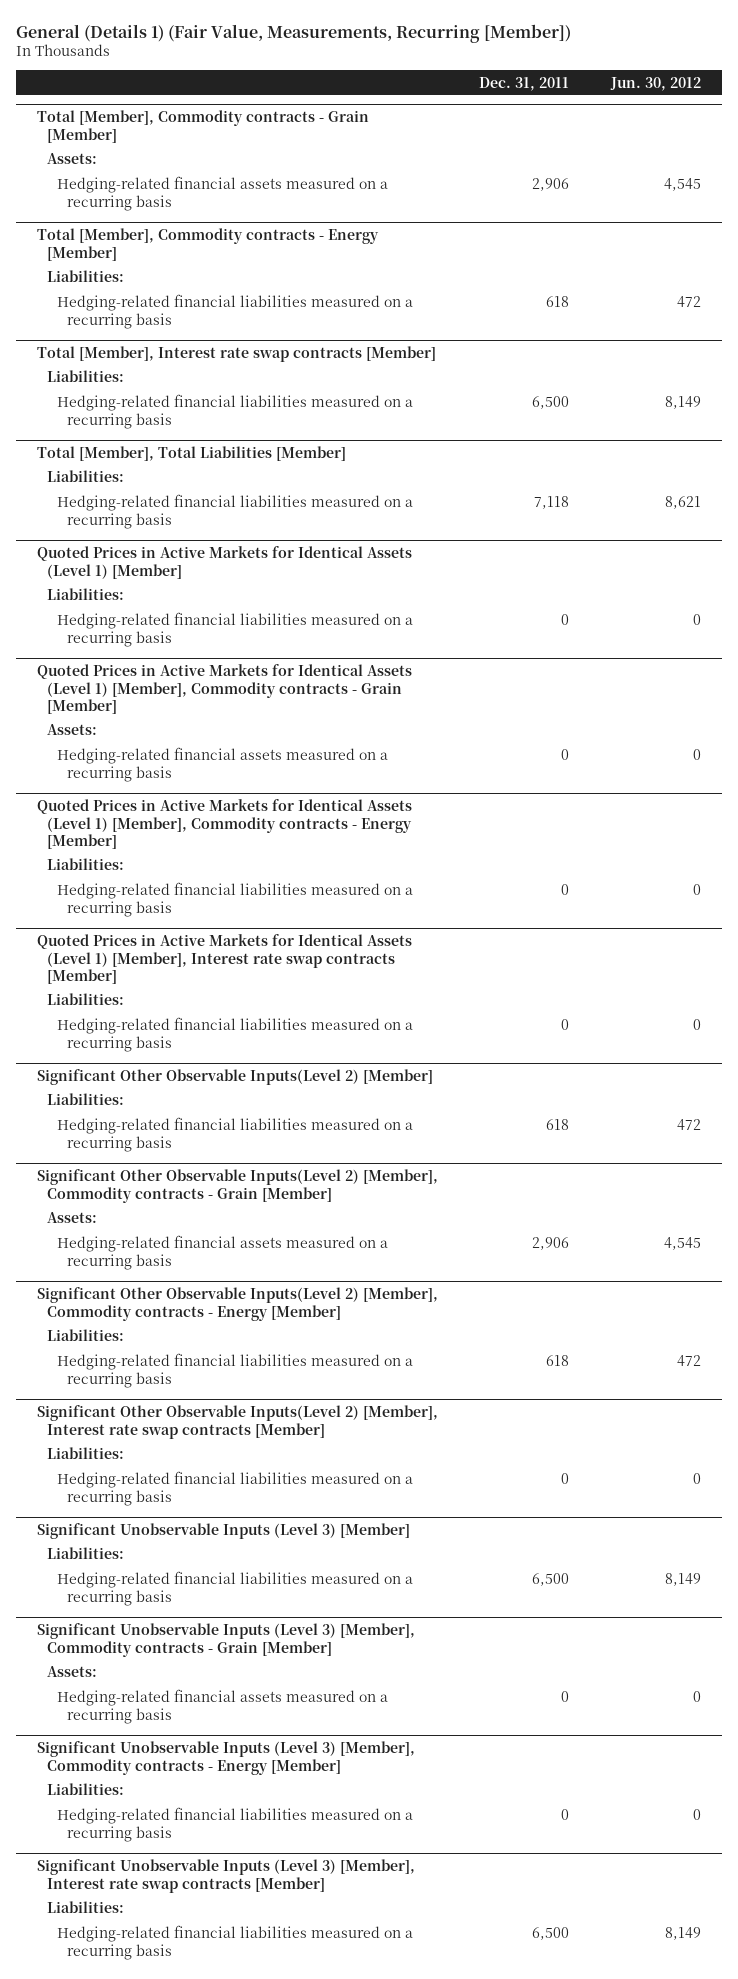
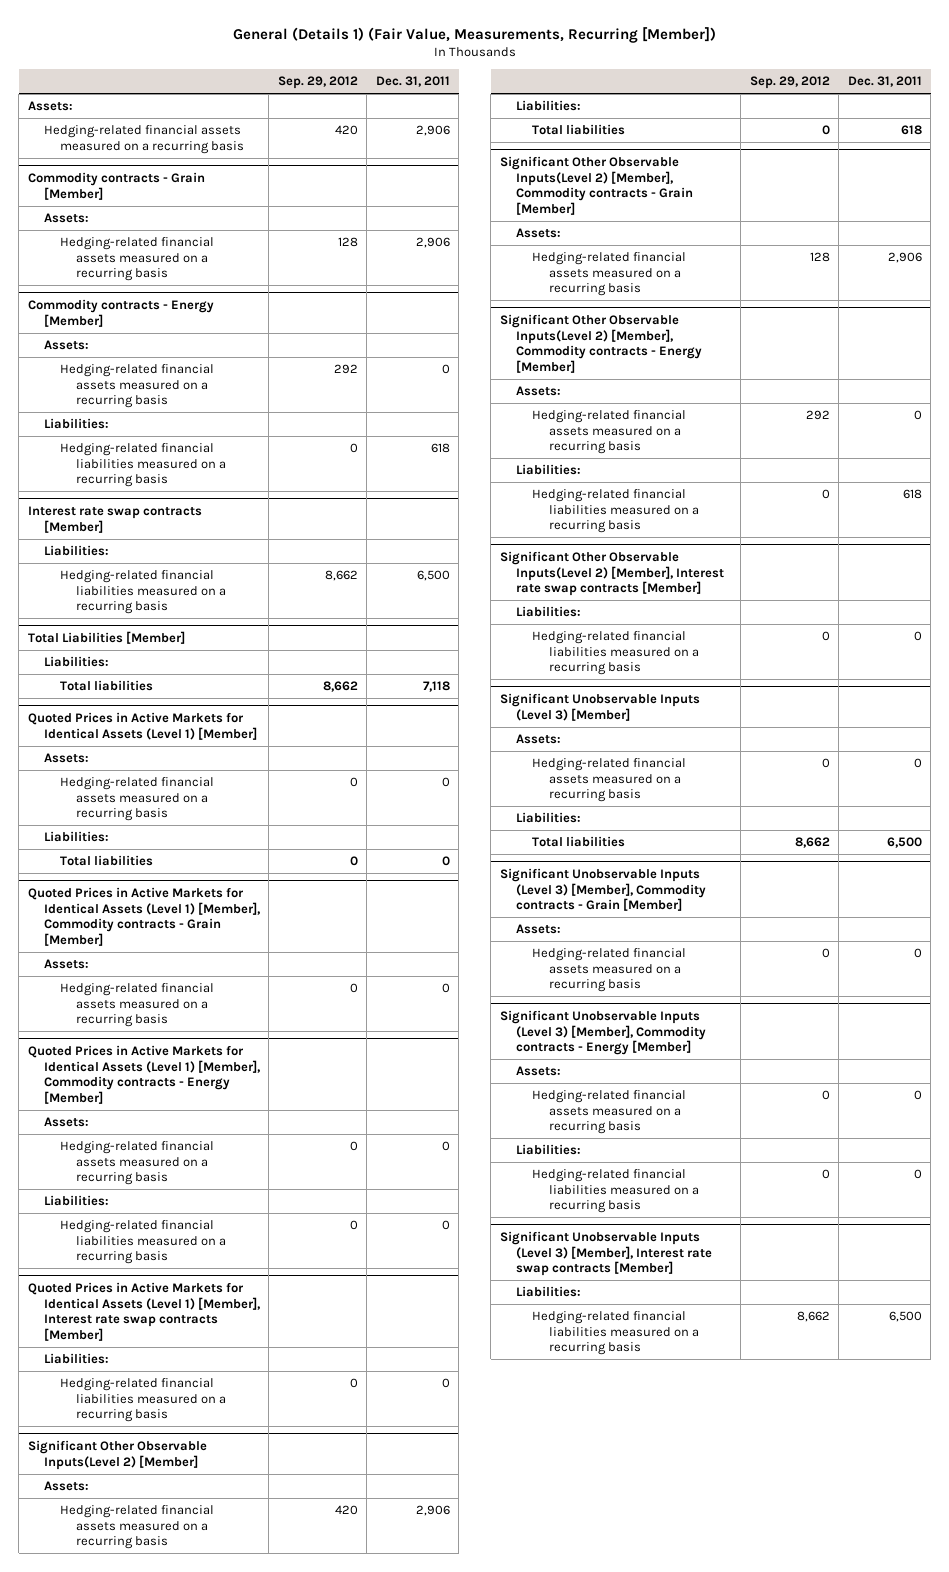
- | Dec. 31, 2011 | Jun. 30, 2012
+ | Sep. 29, 2012 | Dec. 31, 2011
- Total [Member], Commodity contracts - Grain [Member]
- Total [Member], Commodity contracts - Energy [Member]
+ Commodity contracts - Grain [Member]
+ Assets:
+ Hedging-related financial assets measured on a recurring basis | 128 | 2,906
+ Commodity contracts - Energy [Member]
+ Assets:
+ Hedging-related financial assets measured on a recurring basis | 292 | 0
- Total [Member], Interest rate swap contracts [Member]
+ Interest rate swap contracts [Member]
- Total [Member], Total Liabilities [Member]
+ Total Liabilities [Member]
- Hedging-related financial liabilities measured on a recurring basis | 7,118 | 8,621
+ Total liabilities | 8,662 | 7,118
@ Quoted Prices in Active Markets for Identical Assets (Level 1) [Member]
+ Assets:
+ Hedging-related financial assets measured on a recurring basis | 0 | 0
- Hedging-related financial liabilities measured on a recurring basis | 0 | 0
+ Total liabilities | 0 | 0
@ Quoted Prices in Active Markets for Identical Assets (Level 1) [Member], Commodity contracts - Energy [Member]
+ Assets:
+ Hedging-related financial assets measured on a recurring basis | 0 | 0
@ Significant Other Observable Inputs(Level 2) [Member]
+ Assets:
+ Hedging-related financial assets measured on a recurring basis | 420 | 2,906
- Hedging-related financial liabilities measured on a recurring basis | 618 | 472
+ Total liabilities | 0 | 618
@ Significant Other Observable Inputs(Level 2) [Member], Commodity contracts - Energy [Member]
+ Assets:
+ Hedging-related financial assets measured on a recurring basis | 292 | 0
@ Significant Unobservable Inputs (Level 3) [Member]
+ Assets:
+ Hedging-related financial assets measured on a recurring basis | 0 | 0
- Hedging-related financial liabilities measured on a recurring basis | 6,500 | 8,149
+ Total liabilities | 8,662 | 6,500
@ Significant Unobservable Inputs (Level 3) [Member], Commodity contracts - Energy [Member]
+ Assets:
+ Hedging-related financial assets measured on a recurring basis | 0 | 0

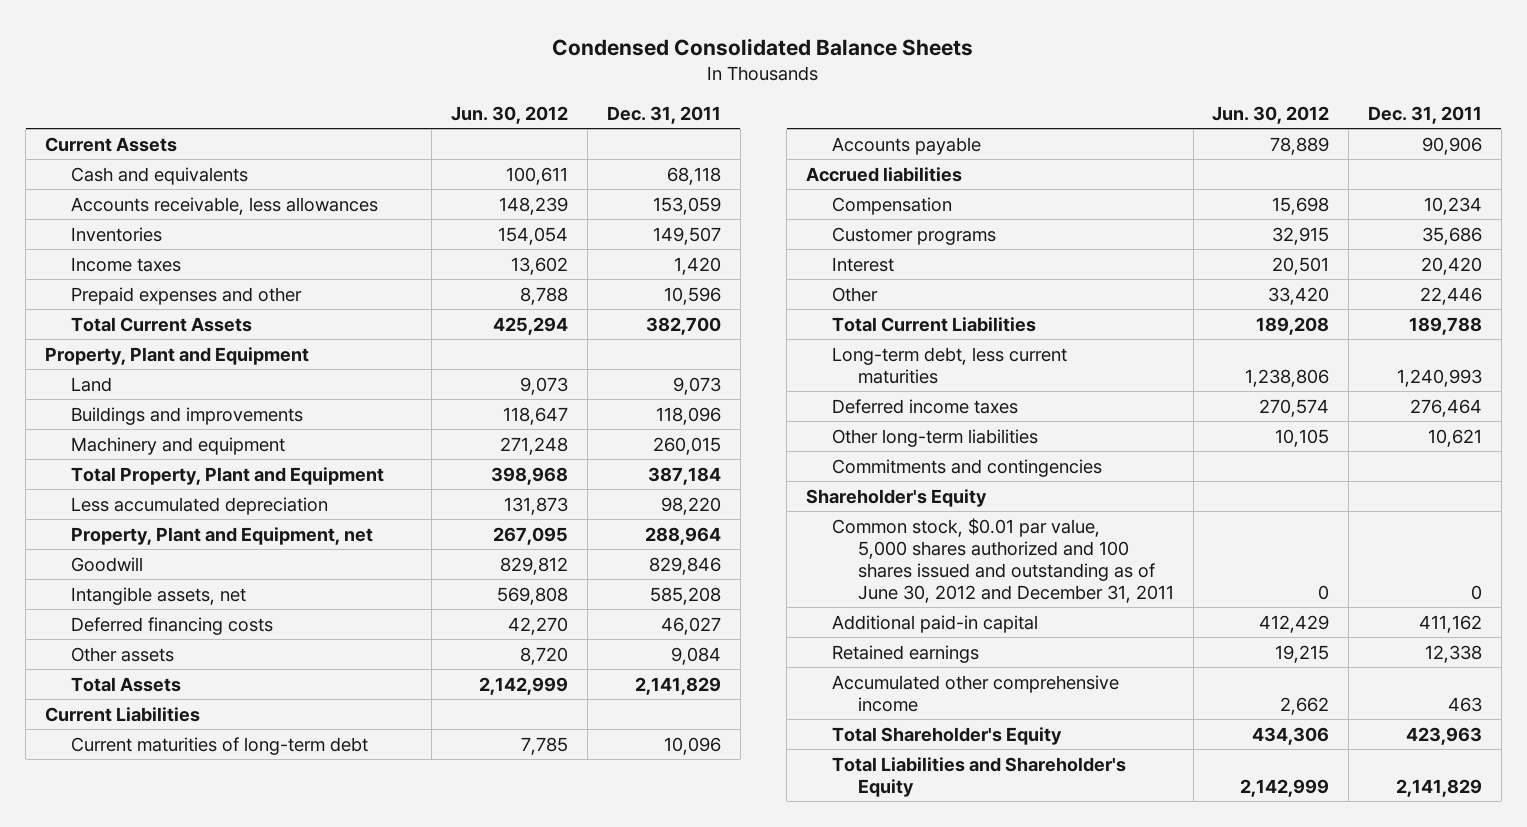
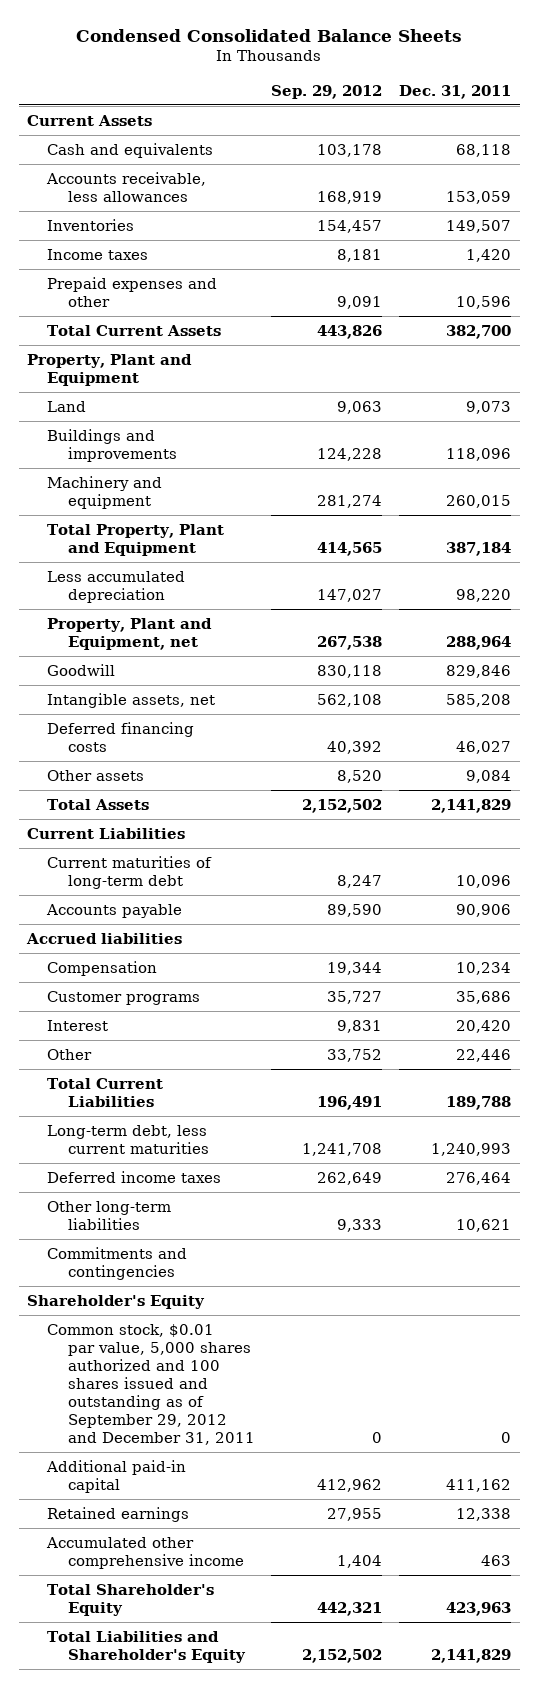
- | Jun. 30, 2012 | Dec. 31, 2011
+ | Sep. 29, 2012 | Dec. 31, 2011
- Common stock, $0.01 par value, 5,000 shares authorized and 100 shares issued and outstanding as of June 30, 2012 and December 31, 2011 | 0 | 0
+ Common stock, $0.01 par value, 5,000 shares authorized and 100 shares issued and outstanding as of September 29, 2012 and December 31, 2011 | 0 | 0

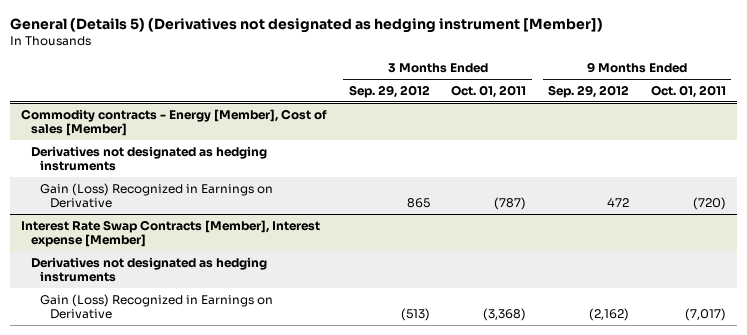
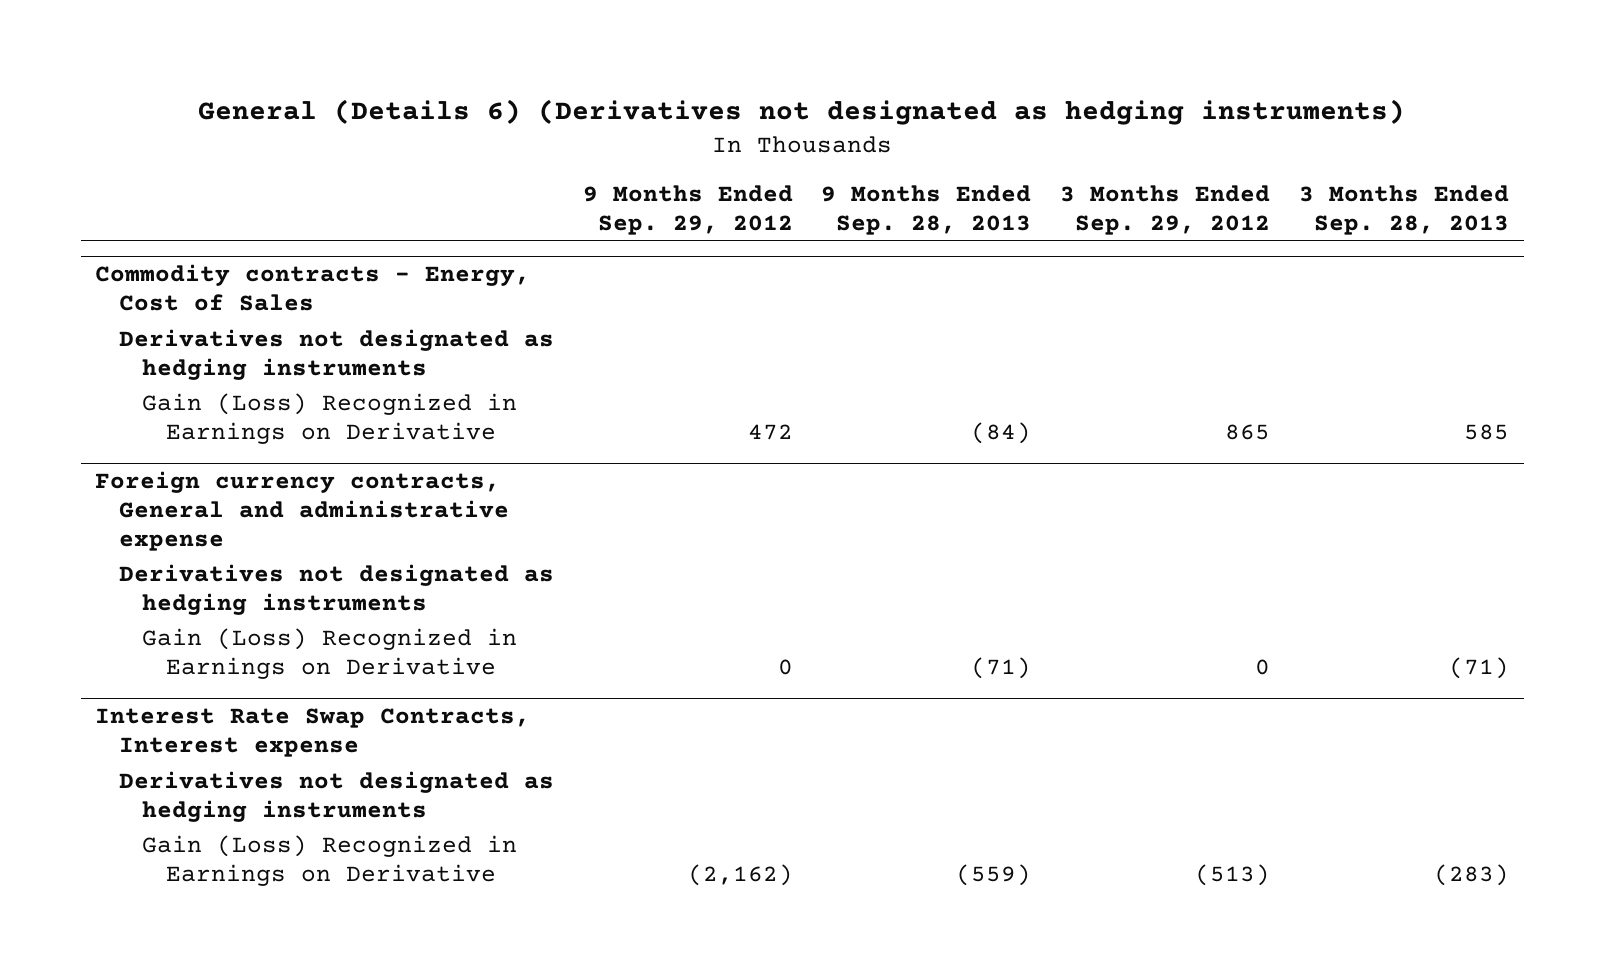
- General (Details 5) (Derivatives not designated as hedging instrument [Member])
+ General (Details 6) (Derivatives not designated as hedging instruments)
- | 3 Months Ended Sep. 29, 2012 | 3 Months Ended Oct. 01, 2011 | 9 Months Ended Sep. 29, 2012 | 9 Months Ended Oct. 01, 2011
+ | 9 Months Ended Sep. 29, 2012 | 9 Months Ended Sep. 28, 2013 | 3 Months Ended Sep. 29, 2012 | 3 Months Ended Sep. 28, 2013
- Commodity contracts - Energy [Member], Cost of sales [Member]
+ Commodity contracts - Energy, Cost of Sales
- Interest Rate Swap Contracts [Member], Interest expense [Member]
+ Foreign currency contracts, General and administrative expense
+ Gain (Loss) Recognized in Earnings on Derivative | 0 | (71) | 0 | (71)
+ Interest Rate Swap Contracts, Interest expense
+ Derivatives not designated as hedging instruments

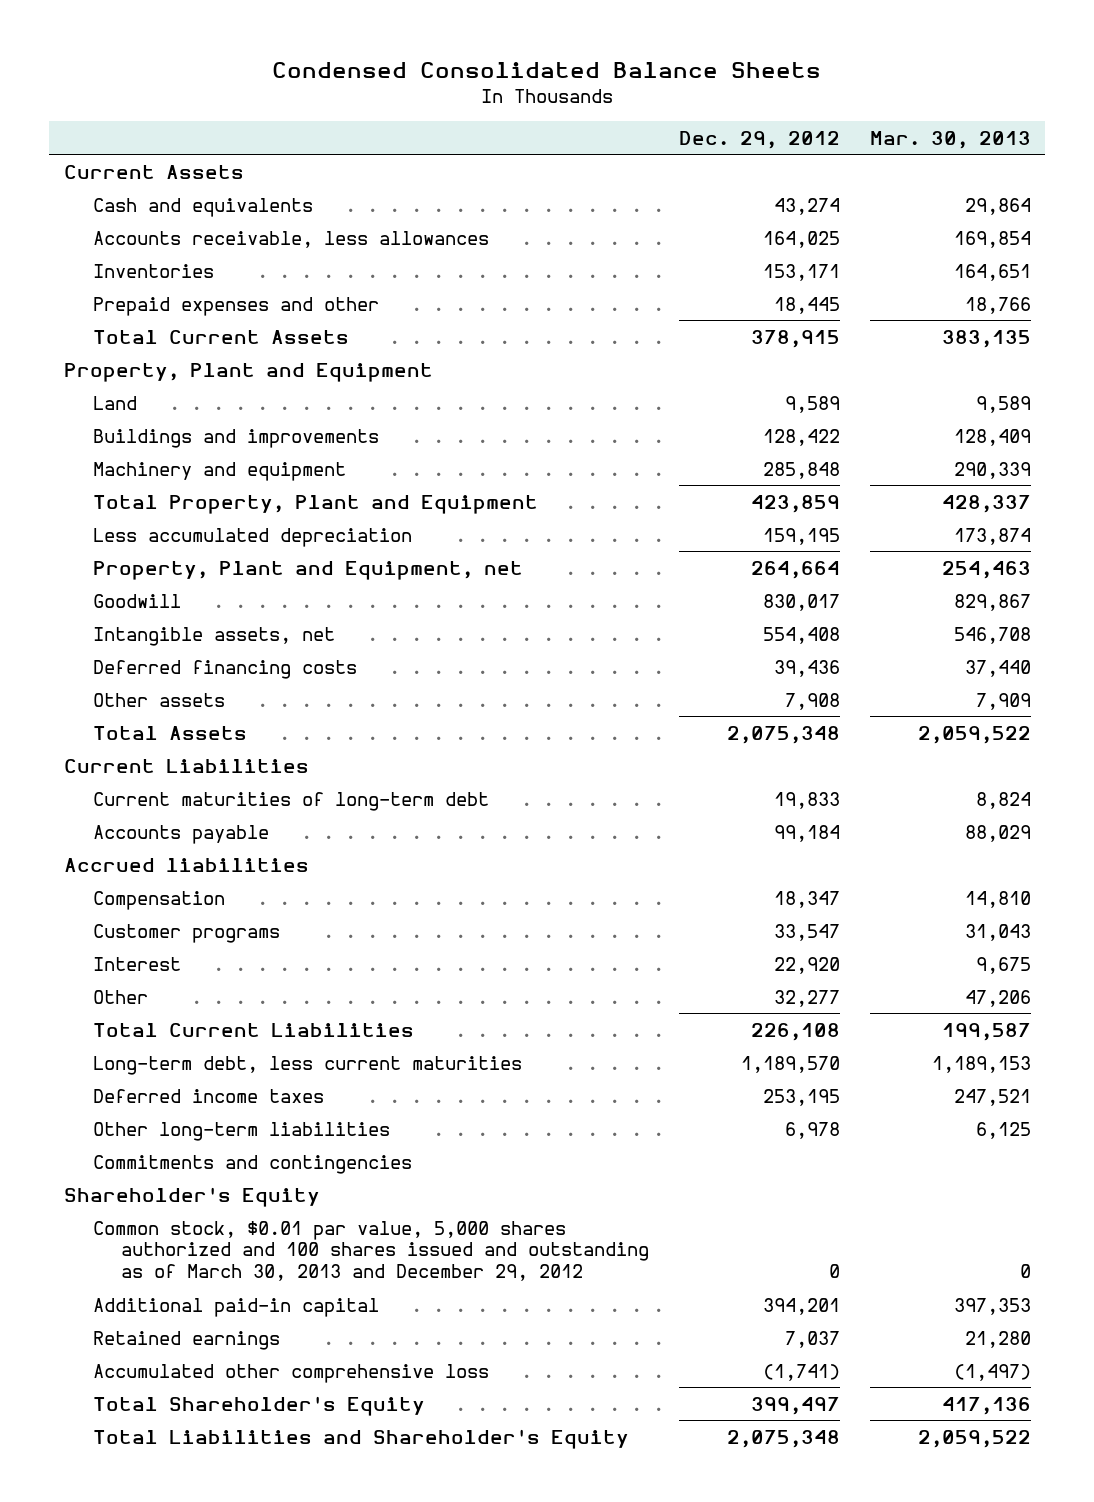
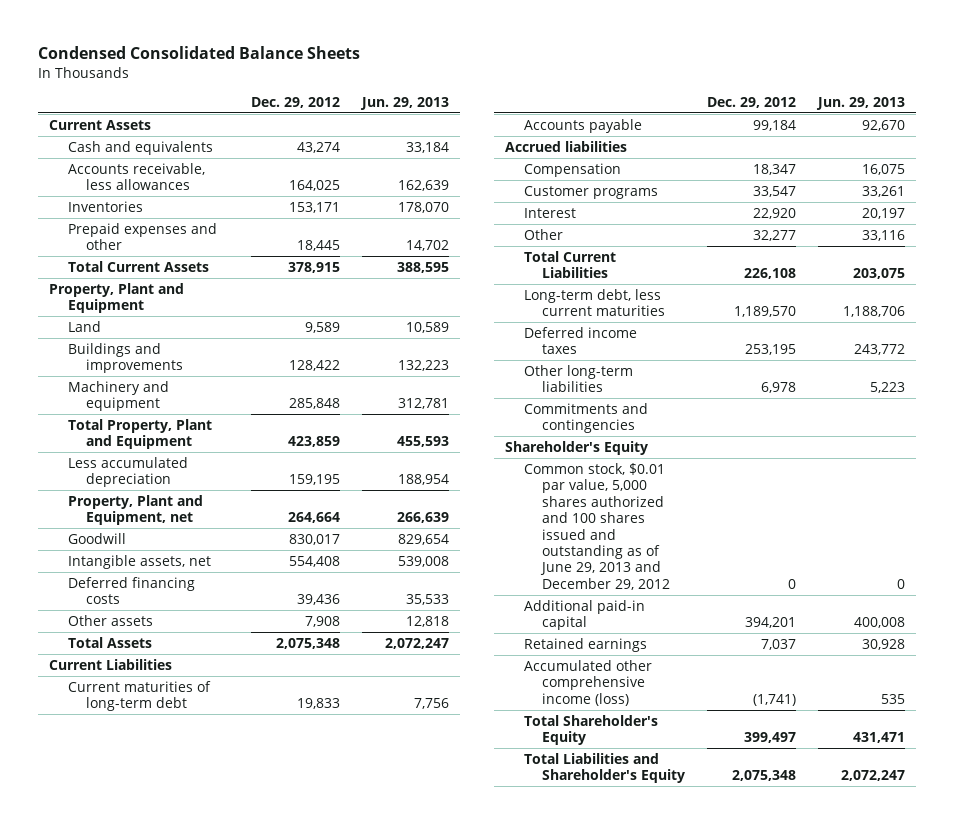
- | Dec. 29, 2012 | Mar. 30, 2013
+ | Dec. 29, 2012 | Jun. 29, 2013
- Common stock, $0.01 par value, 5,000 shares authorized and 100 shares issued and outstanding as of March 30, 2013 and December 29, 2012 | 0 | 0
+ Common stock, $0.01 par value, 5,000 shares authorized and 100 shares issued and outstanding as of June 29, 2013 and December 29, 2012 | 0 | 0
- Accumulated other comprehensive loss | (1,741) | (1,497)
+ Accumulated other comprehensive income (loss) | (1,741) | 535

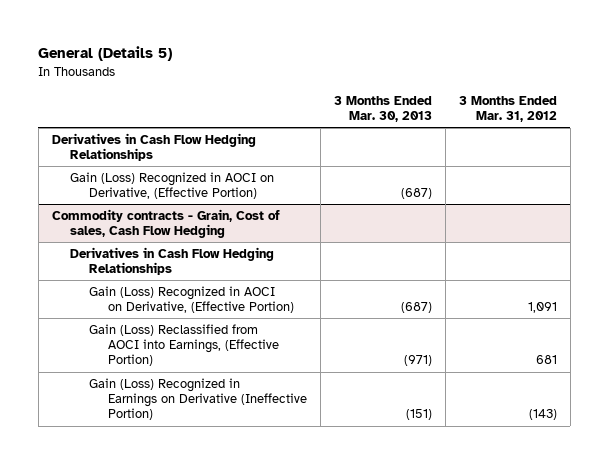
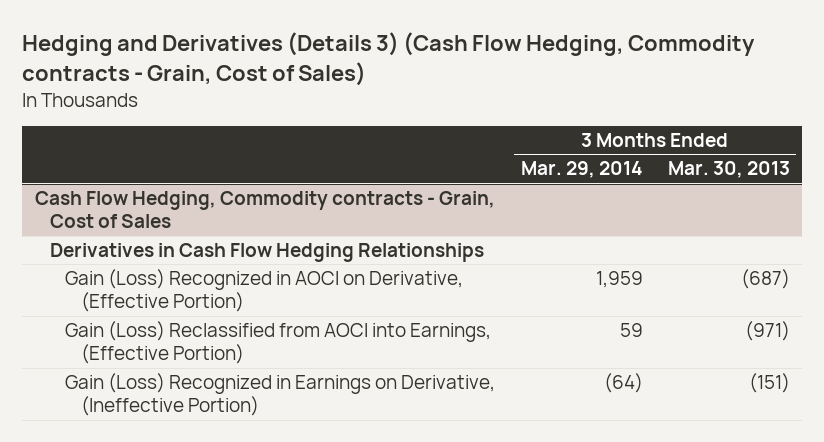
- General (Details 5)
+ Hedging and Derivatives (Details 3) (Cash Flow Hedging, Commodity contracts - Grain, Cost of Sales)
- | 3 Months Ended Mar. 30, 2013 | 3 Months Ended Mar. 31, 2012
+ | 3 Months Ended Mar. 29, 2014 | 3 Months Ended Mar. 30, 2013
- Derivatives in Cash Flow Hedging Relationships
- Gain (Loss) Recognized in AOCI on Derivative, (Effective Portion) | (687) |
- Commodity contracts - Grain, Cost of sales, Cash Flow Hedging
+ Cash Flow Hedging, Commodity contracts - Grain, Cost of Sales
- Gain (Loss) Recognized in Earnings on Derivative (Ineffective Portion) | (151) | (143)
+ Gain (Loss) Recognized in Earnings on Derivative, (Ineffective Portion) | (64) | (151)

